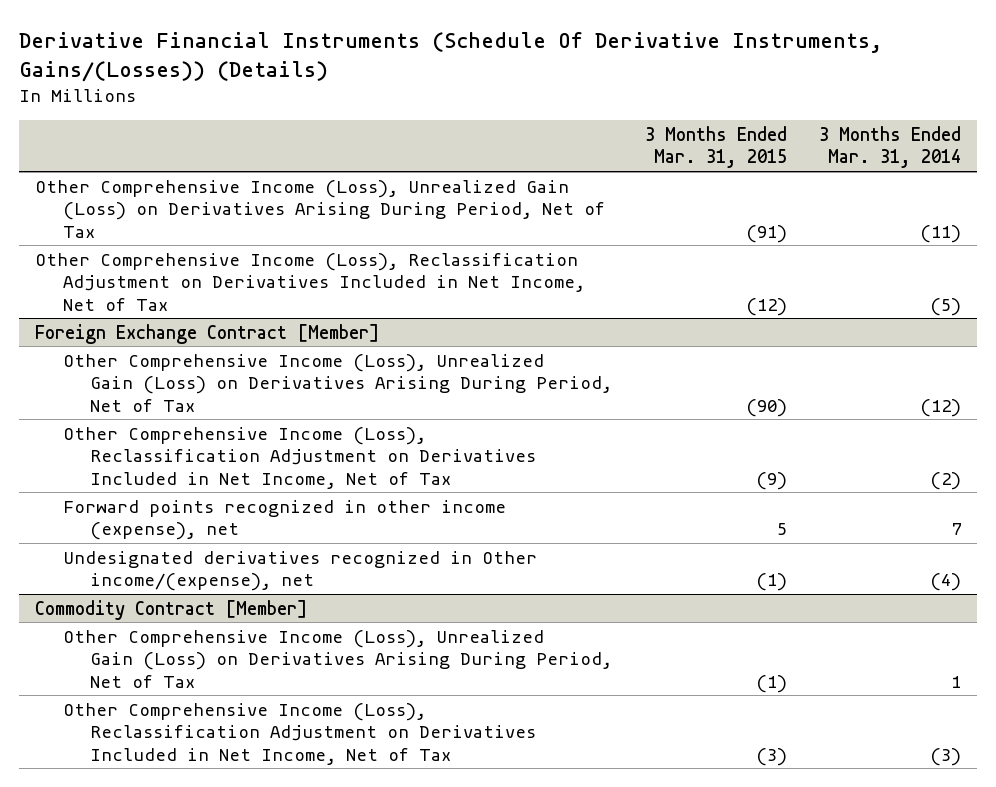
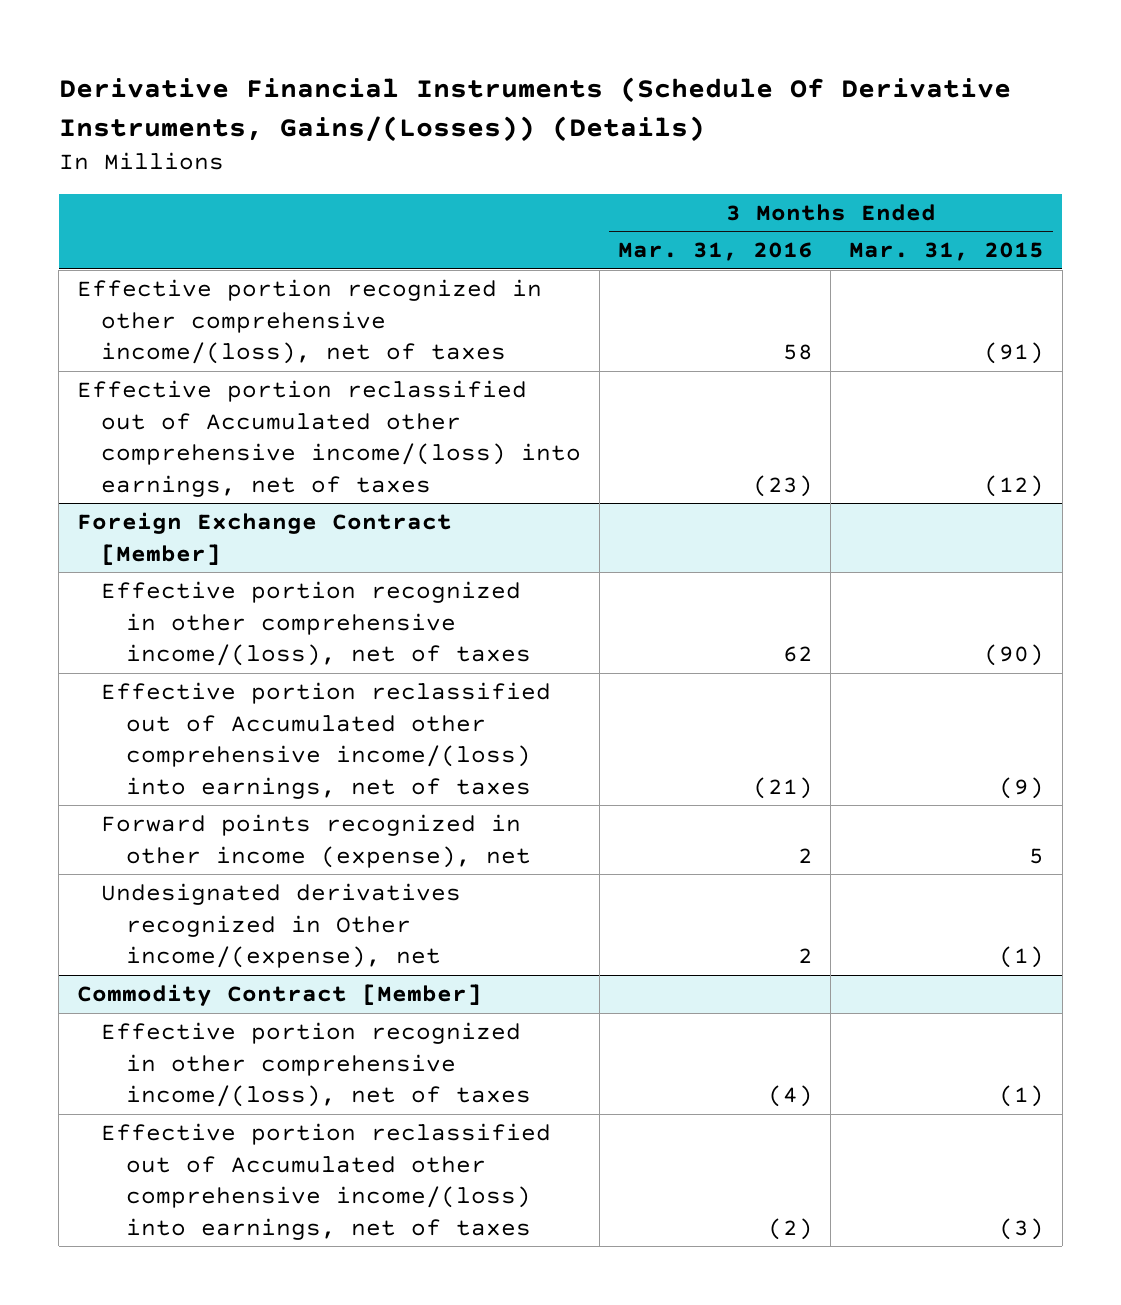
- | 3 Months Ended Mar. 31, 2015 | 3 Months Ended Mar. 31, 2014
+ | 3 Months Ended Mar. 31, 2016 | 3 Months Ended Mar. 31, 2015
- Other Comprehensive Income (Loss), Unrealized Gain (Loss) on Derivatives Arising During Period, Net of Tax | (91) | (11)
- Other Comprehensive Income (Loss), Reclassification Adjustment on Derivatives Included in Net Income, Net of Tax | (12) | (5)
+ Effective portion recognized in other comprehensive income/(loss), net of taxes | 58 | (91)
+ Effective portion reclassified out of Accumulated other comprehensive income/(loss) into earnings, net of taxes | (23) | (12)
@ Foreign Exchange Contract [Member]
- Other Comprehensive Income (Loss), Unrealized Gain (Loss) on Derivatives Arising During Period, Net of Tax | (90) | (12)
- Other Comprehensive Income (Loss), Reclassification Adjustment on Derivatives Included in Net Income, Net of Tax | (9) | (2)
+ Effective portion recognized in other comprehensive income/(loss), net of taxes | 62 | (90)
+ Effective portion reclassified out of Accumulated other comprehensive income/(loss) into earnings, net of taxes | (21) | (9)
@ Commodity Contract [Member]
- Other Comprehensive Income (Loss), Unrealized Gain (Loss) on Derivatives Arising During Period, Net of Tax | (1) | 1
- Other Comprehensive Income (Loss), Reclassification Adjustment on Derivatives Included in Net Income, Net of Tax | (3) | (3)
+ Effective portion recognized in other comprehensive income/(loss), net of taxes | (4) | (1)
+ Effective portion reclassified out of Accumulated other comprehensive income/(loss) into earnings, net of taxes | (2) | (3)

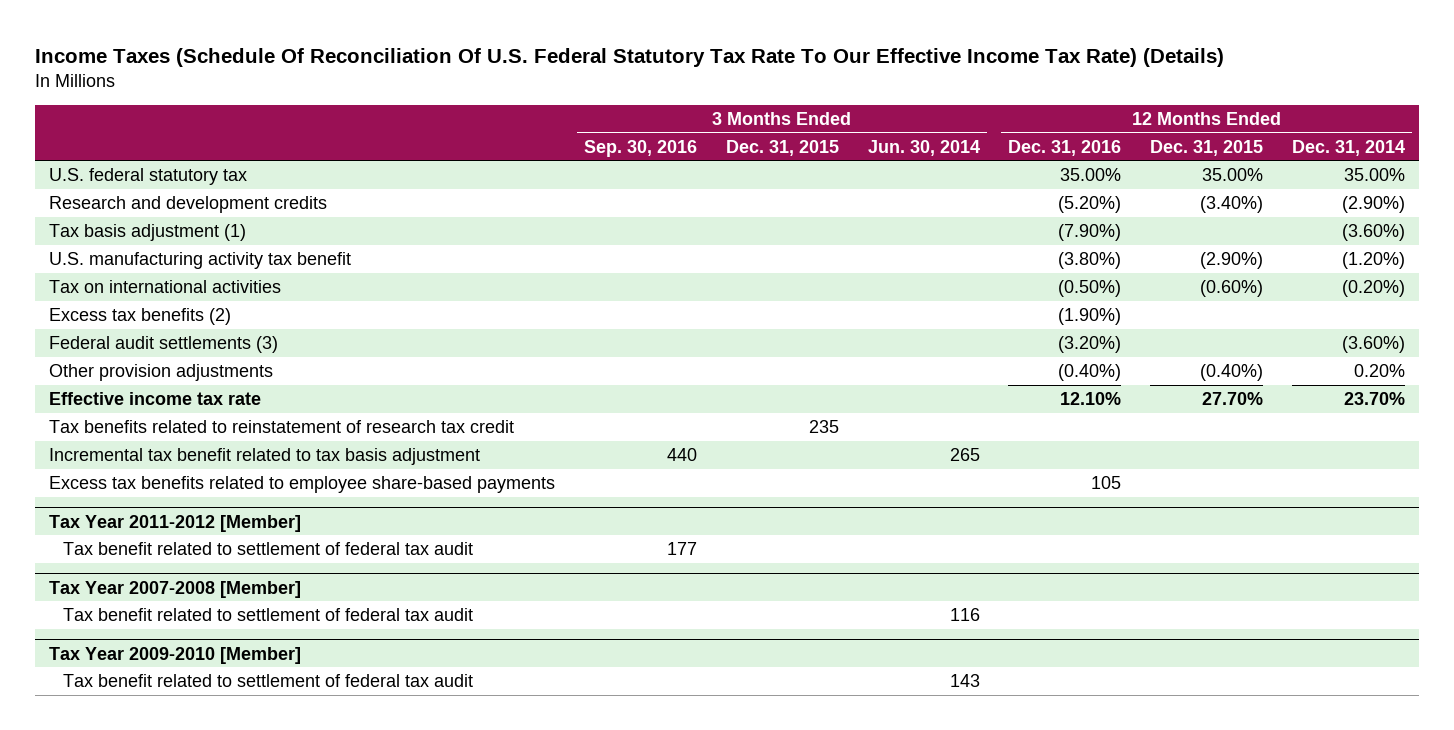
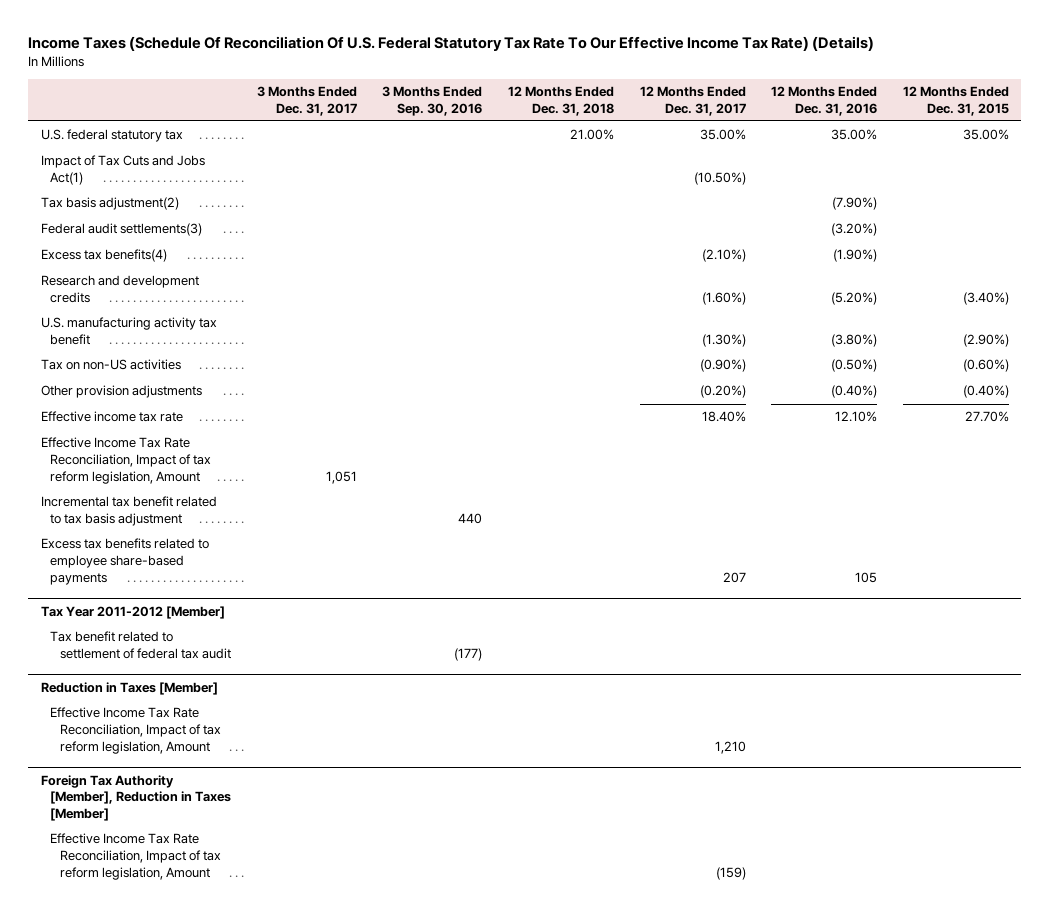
- | 3 Months Ended Sep. 30, 2016 | 3 Months Ended Dec. 31, 2015 | 3 Months Ended Jun. 30, 2014 | 12 Months Ended Dec. 31, 2016 | 12 Months Ended Dec. 31, 2015 | 12 Months Ended Dec. 31, 2014
+ | 3 Months Ended Dec. 31, 2017 | 3 Months Ended Sep. 30, 2016 | 12 Months Ended Dec. 31, 2018 | 12 Months Ended Dec. 31, 2017 | 12 Months Ended Dec. 31, 2016 | 12 Months Ended Dec. 31, 2015
+ Impact of Tax Cuts and Jobs Act(1) | | | | (10.50%) | |
+ Tax basis adjustment(2) | | | | | (7.90%) |
+ Federal audit settlements(3) | | | | | (3.20%) |
+ Excess tax benefits(4) | | | | (2.10%) | (1.90%) |
- Tax basis adjustment (1) | | | | (7.90%) | | (3.60%)
- Tax on international activities | | | | (0.50%) | (0.60%) | (0.20%)
- Excess tax benefits (2) | | | | (1.90%) | |
- Federal audit settlements (3) | | | | (3.20%) | | (3.60%)
+ Tax on non-US activities | | | | (0.90%) | (0.50%) | (0.60%)
- Tax benefits related to reinstatement of research tax credit | | 235 | | | |
+ Effective Income Tax Rate Reconciliation, Impact of tax reform legislation, Amount | 1,051 | | | | |
@ Tax Year 2011-2012 [Member]
- Tax benefit related to settlement of federal tax audit | 177 | | | | |
- Tax Year 2007-2008 [Member]
- Tax benefit related to settlement of federal tax audit | | | 116 | | |
- Tax Year 2009-2010 [Member]
- Tax benefit related to settlement of federal tax audit | | | 143 | | |
@ Tax Year 2011-2012 [Member]
+ Tax benefit related to settlement of federal tax audit | | (177) | | | |
+ Reduction in Taxes [Member]
+ Effective Income Tax Rate Reconciliation, Impact of tax reform legislation, Amount | | | | 1,210 | |
+ Foreign Tax Authority [Member], Reduction in Taxes [Member]
+ Effective Income Tax Rate Reconciliation, Impact of tax reform legislation, Amount | | | | (159) | |

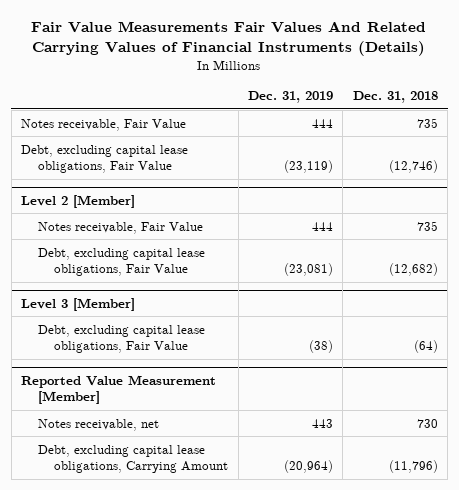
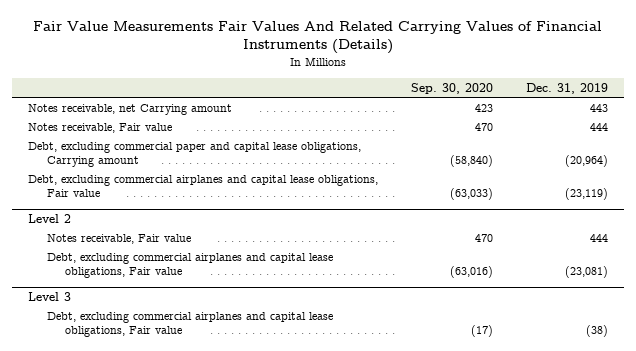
- | Dec. 31, 2019 | Dec. 31, 2018
+ | Sep. 30, 2020 | Dec. 31, 2019
- Notes receivable, Fair Value | 444 | 735
- Debt, excluding capital lease obligations, Fair Value | (23,119) | (12,746)
- Level 2 [Member]
- Notes receivable, Fair Value | 444 | 735
- Debt, excluding capital lease obligations, Fair Value | (23,081) | (12,682)
- Level 3 [Member]
- Debt, excluding capital lease obligations, Fair Value | (38) | (64)
- Reported Value Measurement [Member]
- Notes receivable, net | 443 | 730
- Debt, excluding capital lease obligations, Carrying Amount | (20,964) | (11,796)
+ Notes receivable, net Carrying amount | 423 | 443
+ Notes receivable, Fair value | 470 | 444
+ Debt, excluding commercial paper and capital lease obligations, Carrying amount | (58,840) | (20,964)
+ Debt, excluding commercial airplanes and capital lease obligations, Fair value | (63,033) | (23,119)
+ Level 2
+ Notes receivable, Fair value | 470 | 444
+ Debt, excluding commercial airplanes and capital lease obligations, Fair value | (63,016) | (23,081)
+ Level 3
+ Debt, excluding commercial airplanes and capital lease obligations, Fair value | (17) | (38)

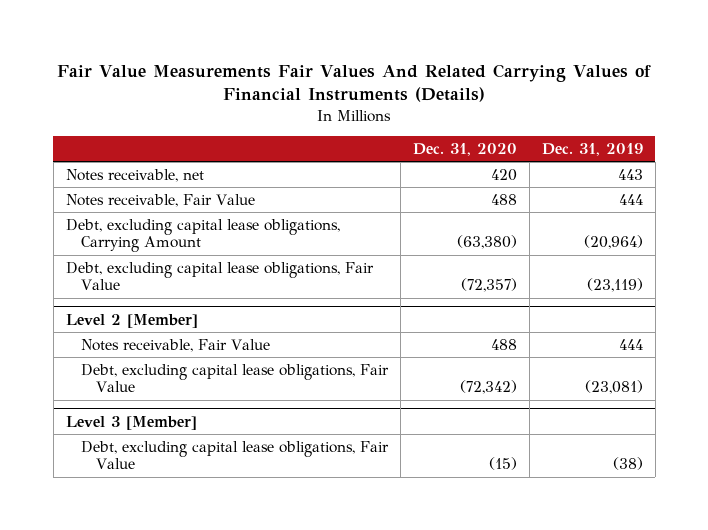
- | Sep. 30, 2020 | Dec. 31, 2019
+ | Dec. 31, 2020 | Dec. 31, 2019
- Notes receivable, net Carrying amount | 423 | 443
- Notes receivable, Fair value | 470 | 444
- Debt, excluding commercial paper and capital lease obligations, Carrying amount | (58,840) | (20,964)
- Debt, excluding commercial airplanes and capital lease obligations, Fair value | (63,033) | (23,119)
- Level 2
- Notes receivable, Fair value | 470 | 444
- Debt, excluding commercial airplanes and capital lease obligations, Fair value | (63,016) | (23,081)
- Level 3
- Debt, excluding commercial airplanes and capital lease obligations, Fair value | (17) | (38)
+ Notes receivable, net | 420 | 443
+ Notes receivable, Fair Value | 488 | 444
+ Debt, excluding capital lease obligations, Carrying Amount | (63,380) | (20,964)
+ Debt, excluding capital lease obligations, Fair Value | (72,357) | (23,119)
+ Level 2 [Member]
+ Notes receivable, Fair Value | 488 | 444
+ Debt, excluding capital lease obligations, Fair Value | (72,342) | (23,081)
+ Level 3 [Member]
+ Debt, excluding capital lease obligations, Fair Value | (15) | (38)

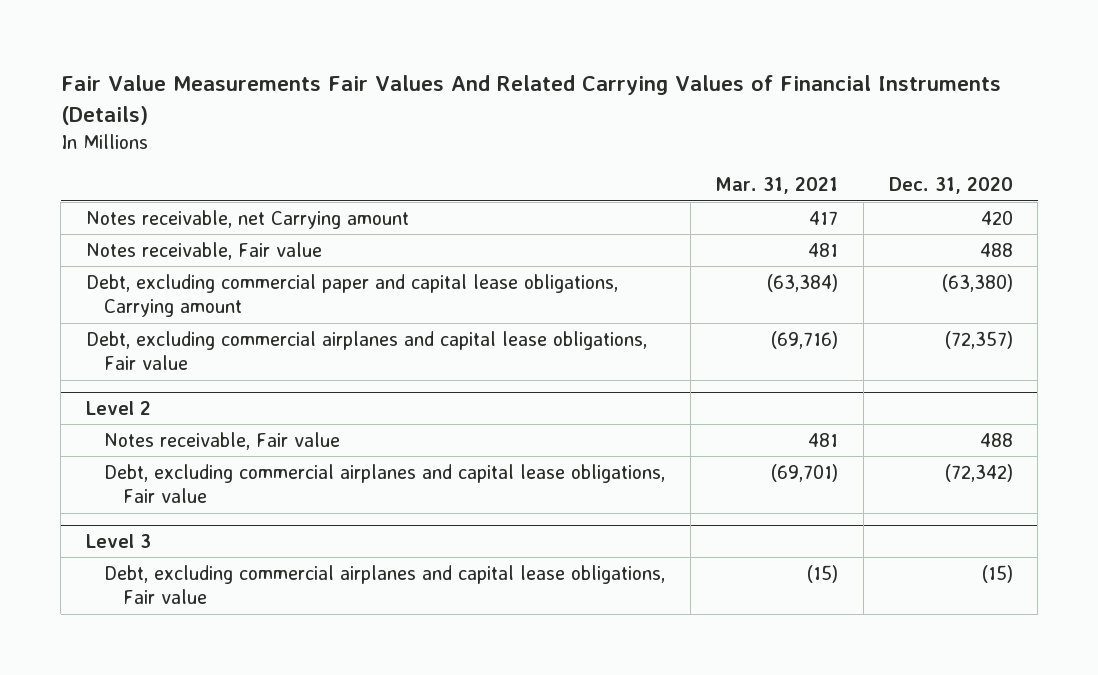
- | Dec. 31, 2020 | Dec. 31, 2019
+ | Mar. 31, 2021 | Dec. 31, 2020
- Notes receivable, net | 420 | 443
- Notes receivable, Fair Value | 488 | 444
- Debt, excluding capital lease obligations, Carrying Amount | (63,380) | (20,964)
- Debt, excluding capital lease obligations, Fair Value | (72,357) | (23,119)
- Level 2 [Member]
- Notes receivable, Fair Value | 488 | 444
- Debt, excluding capital lease obligations, Fair Value | (72,342) | (23,081)
- Level 3 [Member]
- Debt, excluding capital lease obligations, Fair Value | (15) | (38)
+ Notes receivable, net Carrying amount | 417 | 420
+ Notes receivable, Fair value | 481 | 488
+ Debt, excluding commercial paper and capital lease obligations, Carrying amount | (63,384) | (63,380)
+ Debt, excluding commercial airplanes and capital lease obligations, Fair value | (69,716) | (72,357)
+ Level 2
+ Notes receivable, Fair value | 481 | 488
+ Debt, excluding commercial airplanes and capital lease obligations, Fair value | (69,701) | (72,342)
+ Level 3
+ Debt, excluding commercial airplanes and capital lease obligations, Fair value | (15) | (15)

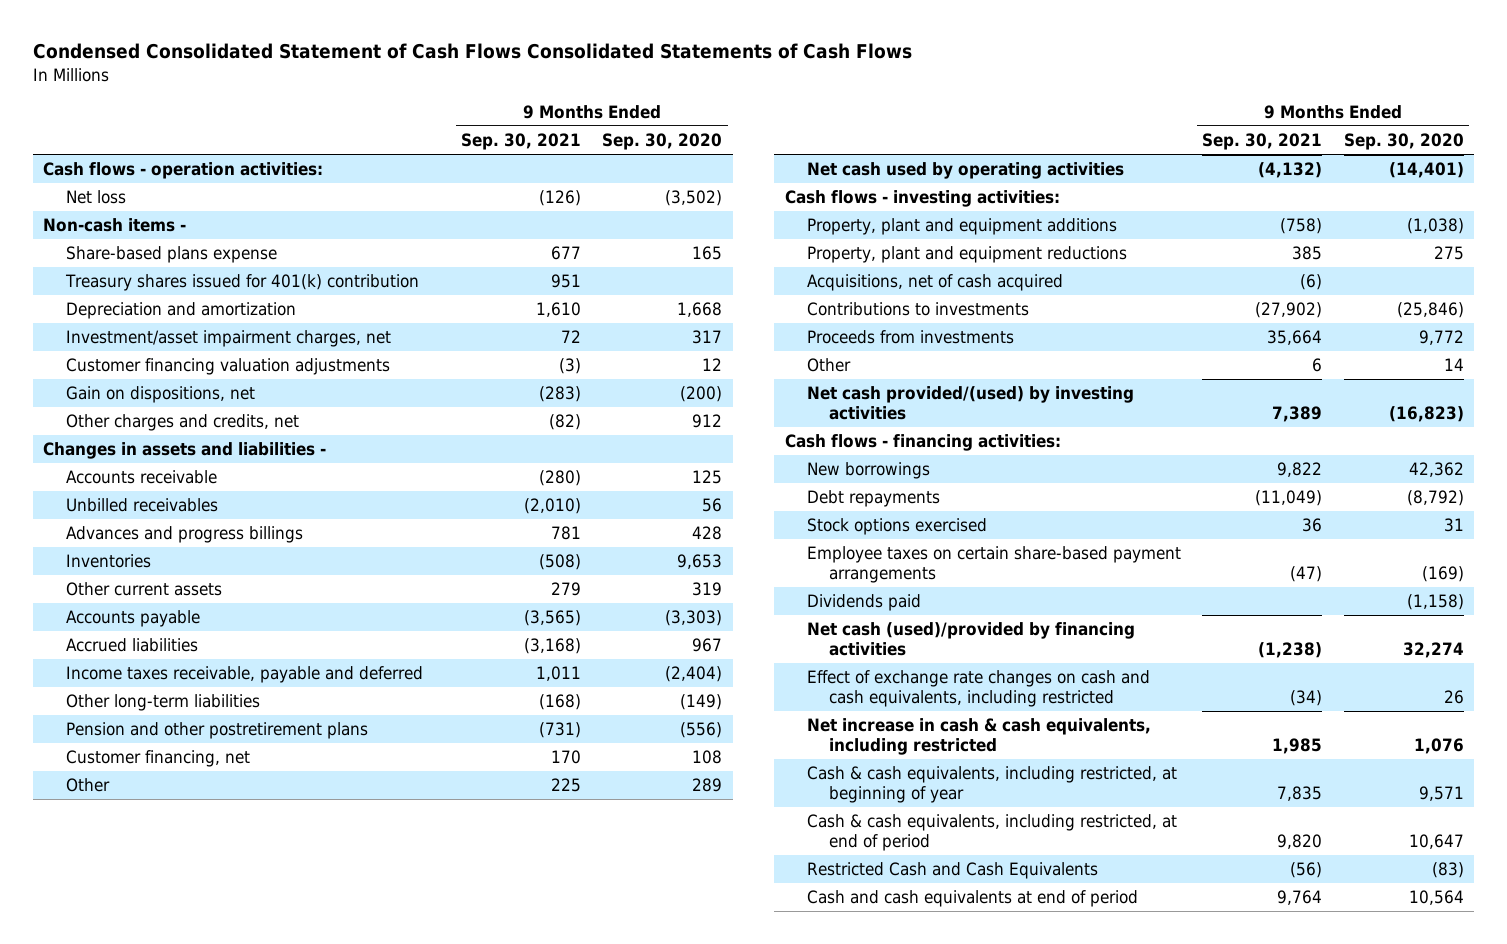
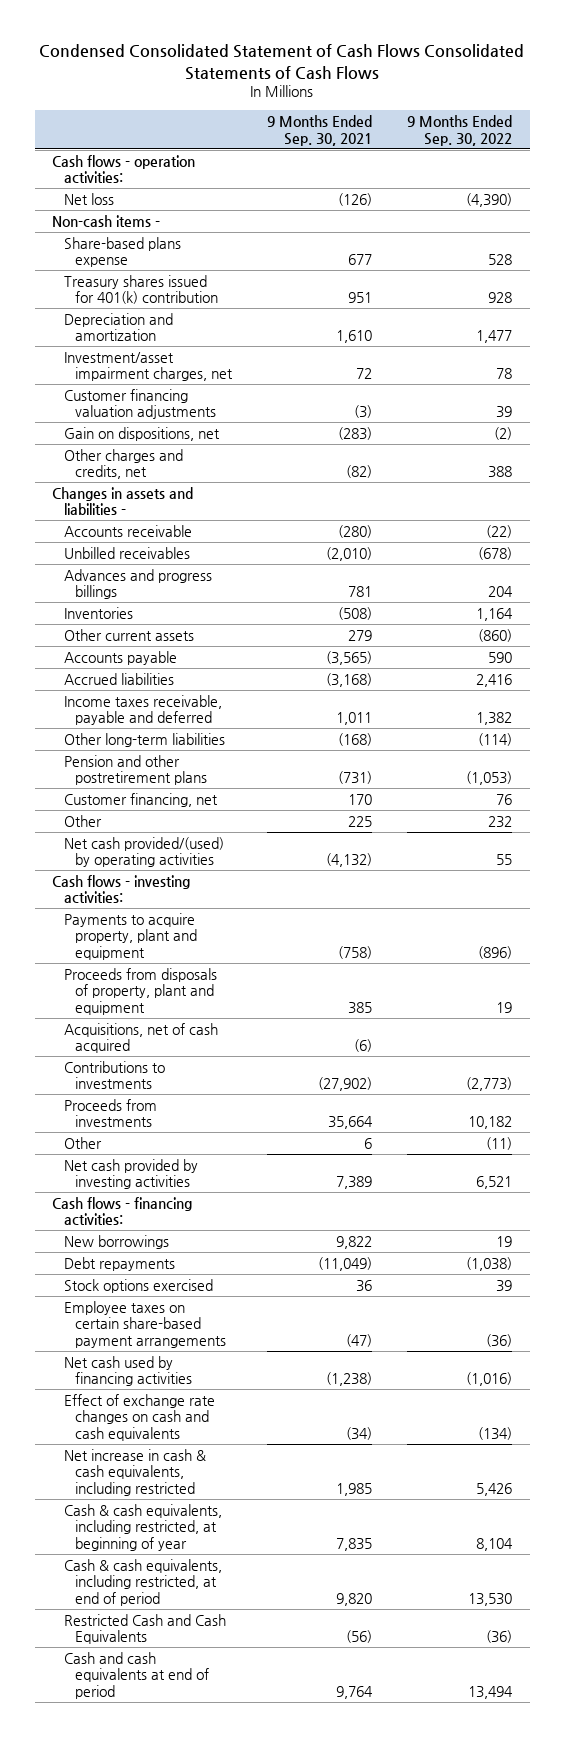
- | 9 Months Ended Sep. 30, 2021 | 9 Months Ended Sep. 30, 2020
+ | 9 Months Ended Sep. 30, 2021 | 9 Months Ended Sep. 30, 2022
- Net cash used by operating activities | (4,132) | (14,401)
+ Net cash provided/(used) by operating activities | (4,132) | 55
- Property, plant and equipment additions | (758) | (1,038)
- Property, plant and equipment reductions | 385 | 275
+ Payments to acquire property, plant and equipment | (758) | (896)
+ Proceeds from disposals of property, plant and equipment | 385 | 19
- Net cash provided/(used) by investing activities | 7,389 | (16,823)
+ Net cash provided by investing activities | 7,389 | 6,521
- Dividends paid | | (1,158)
- Net cash (used)/provided by financing activities | (1,238) | 32,274
- Effect of exchange rate changes on cash and cash equivalents, including restricted | (34) | 26
+ Net cash used by financing activities | (1,238) | (1,016)
+ Effect of exchange rate changes on cash and cash equivalents | (34) | (134)

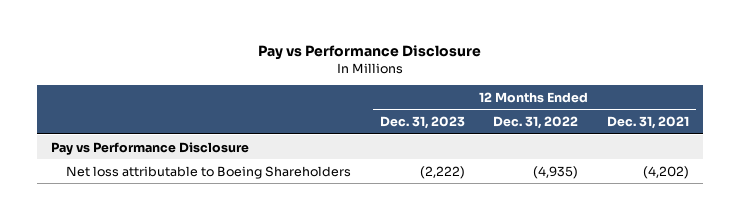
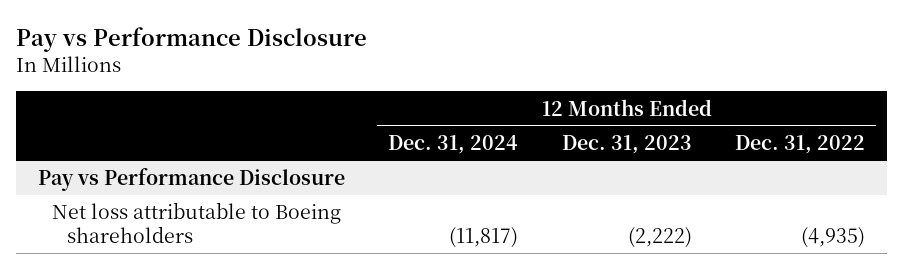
- | 12 Months Ended Dec. 31, 2023 | 12 Months Ended Dec. 31, 2022 | 12 Months Ended Dec. 31, 2021
+ | 12 Months Ended Dec. 31, 2024 | 12 Months Ended Dec. 31, 2023 | 12 Months Ended Dec. 31, 2022
- Net loss attributable to Boeing Shareholders | (2,222) | (4,935) | (4,202)
+ Net loss attributable to Boeing shareholders | (11,817) | (2,222) | (4,935)

